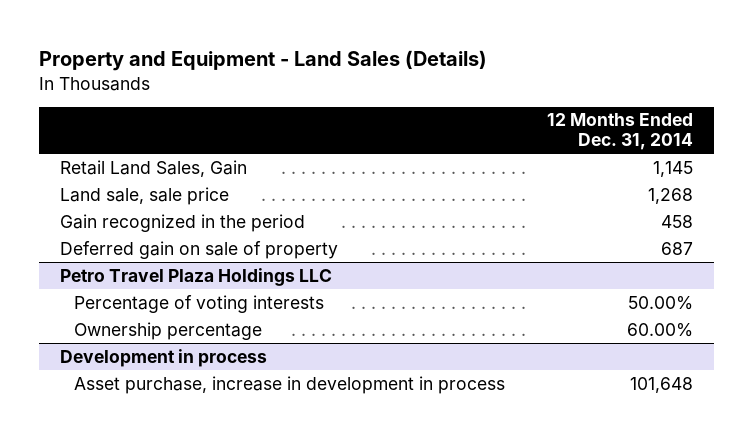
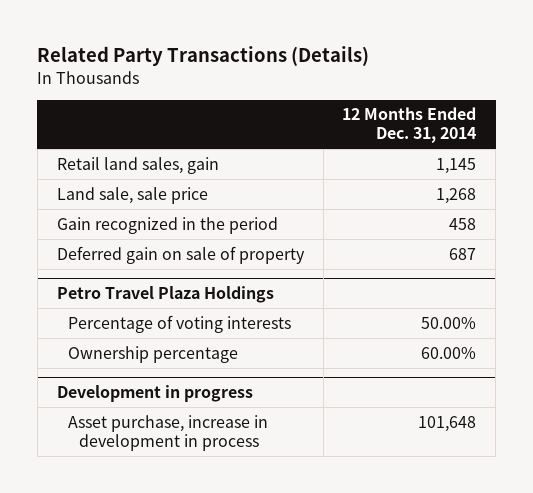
- Property and Equipment - Land Sales (Details)
+ Related Party Transactions (Details)
- Retail Land Sales, Gain | 1,145
+ Retail land sales, gain | 1,145
- Petro Travel Plaza Holdings LLC
+ Petro Travel Plaza Holdings
- Development in process
+ Development in progress

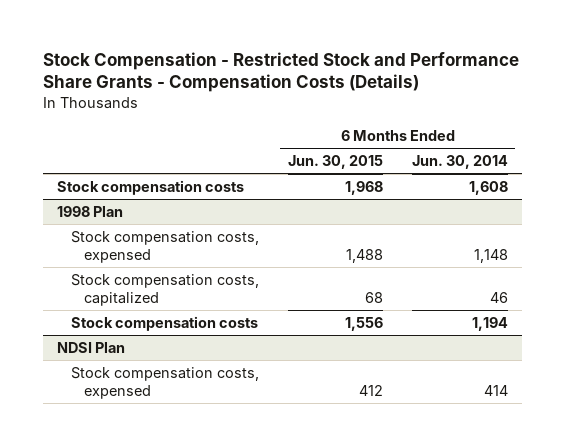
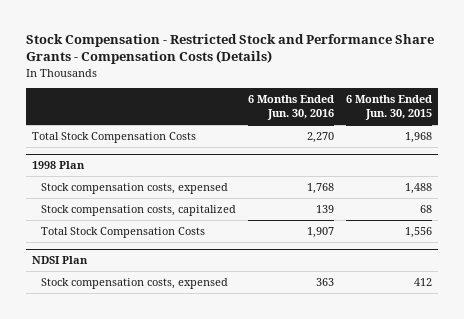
- | 6 Months Ended Jun. 30, 2015 | 6 Months Ended Jun. 30, 2014
+ | 6 Months Ended Jun. 30, 2016 | 6 Months Ended Jun. 30, 2015
- Stock compensation costs | 1,968 | 1,608
+ Total Stock Compensation Costs | 2,270 | 1,968
@ 1998 Plan
- Stock compensation costs | 1,556 | 1,194
+ Total Stock Compensation Costs | 1,907 | 1,556

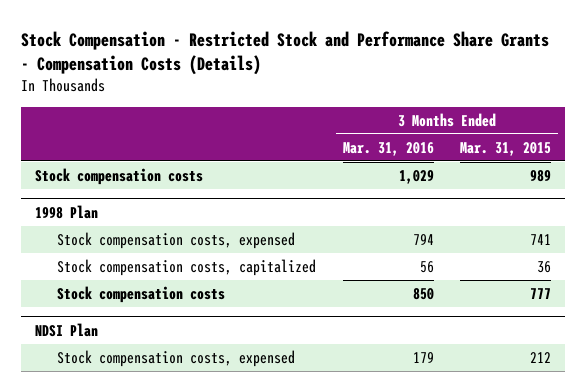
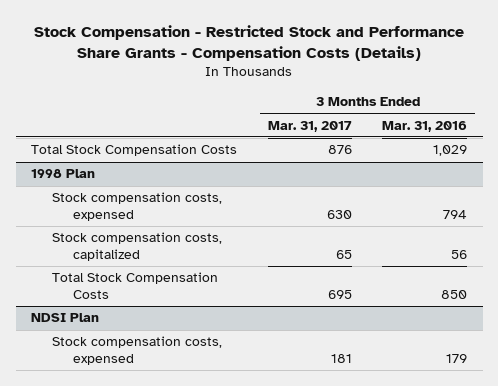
- | 3 Months Ended Mar. 31, 2016 | 3 Months Ended Mar. 31, 2015
+ | 3 Months Ended Mar. 31, 2017 | 3 Months Ended Mar. 31, 2016
- Stock compensation costs | 1,029 | 989
+ Total Stock Compensation Costs | 876 | 1,029
@ 1998 Plan
- Stock compensation costs | 850 | 777
+ Total Stock Compensation Costs | 695 | 850

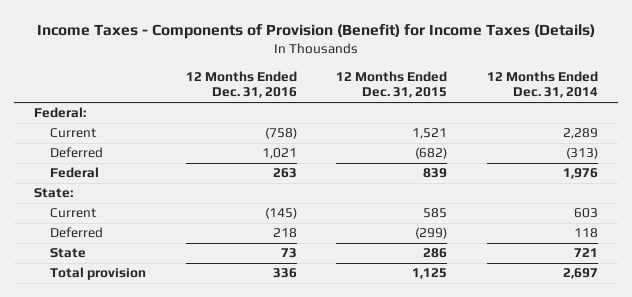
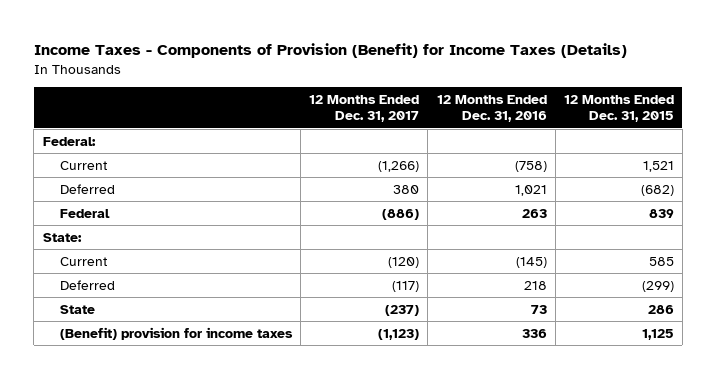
- | 12 Months Ended Dec. 31, 2016 | 12 Months Ended Dec. 31, 2015 | 12 Months Ended Dec. 31, 2014
+ | 12 Months Ended Dec. 31, 2017 | 12 Months Ended Dec. 31, 2016 | 12 Months Ended Dec. 31, 2015
- Total provision | 336 | 1,125 | 2,697
+ (Benefit) provision for income taxes | (1,123) | 336 | 1,125

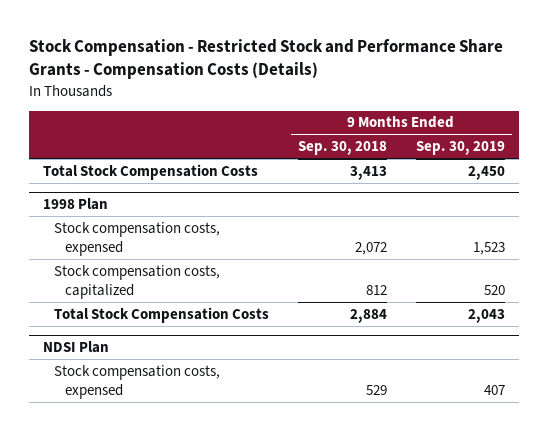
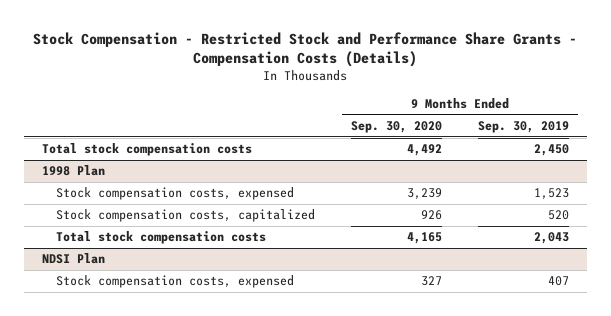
- | 9 Months Ended Sep. 30, 2018 | 9 Months Ended Sep. 30, 2019
+ | 9 Months Ended Sep. 30, 2020 | 9 Months Ended Sep. 30, 2019
- Total Stock Compensation Costs | 3,413 | 2,450
+ Total stock compensation costs | 4,492 | 2,450
@ 1998 Plan
- Total Stock Compensation Costs | 2,884 | 2,043
+ Total stock compensation costs | 4,165 | 2,043

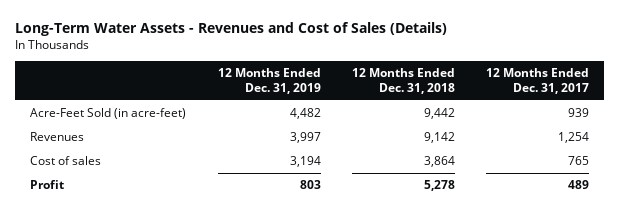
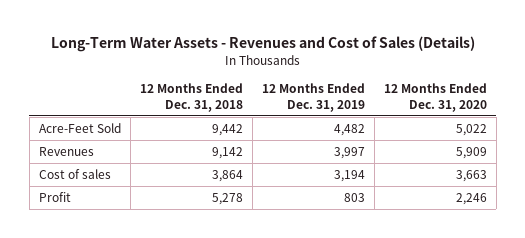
- | 12 Months Ended Dec. 31, 2019 | 12 Months Ended Dec. 31, 2018 | 12 Months Ended Dec. 31, 2017
+ | 12 Months Ended Dec. 31, 2018 | 12 Months Ended Dec. 31, 2019 | 12 Months Ended Dec. 31, 2020
- Acre-Feet Sold (in acre-feet) | 4,482 | 9,442 | 939
+ Acre-Feet Sold | 9,442 | 4,482 | 5,022

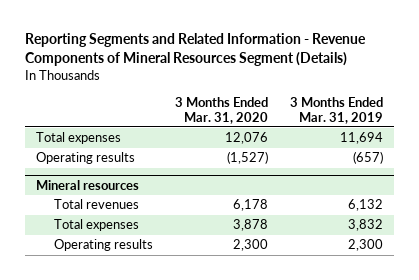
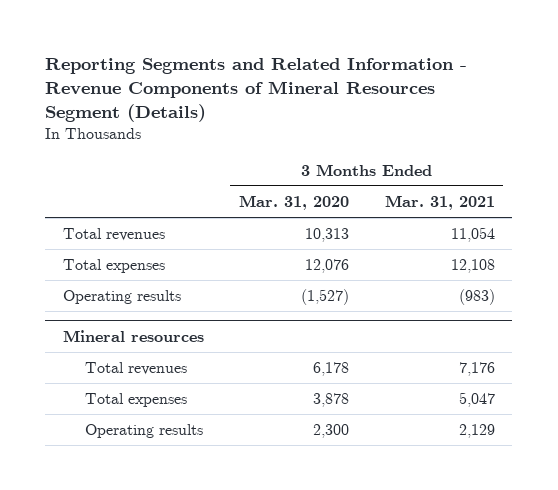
- | 3 Months Ended Mar. 31, 2020 | 3 Months Ended Mar. 31, 2019
+ | 3 Months Ended Mar. 31, 2020 | 3 Months Ended Mar. 31, 2021
+ Total revenues | 10,313 | 11,054

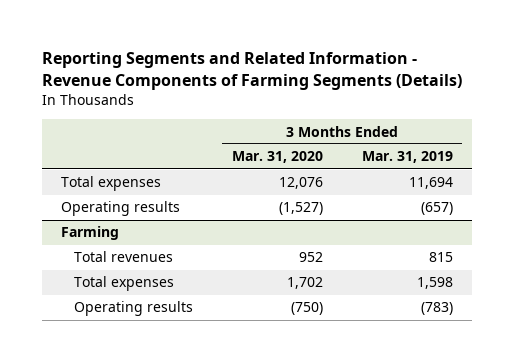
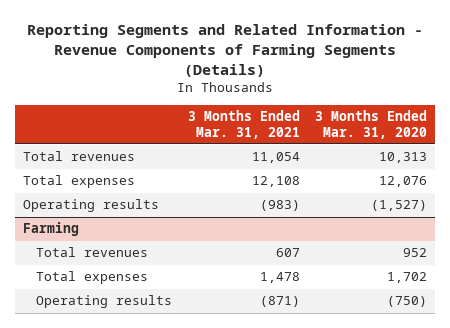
- | 3 Months Ended Mar. 31, 2020 | 3 Months Ended Mar. 31, 2019
+ | 3 Months Ended Mar. 31, 2021 | 3 Months Ended Mar. 31, 2020
+ Total revenues | 11,054 | 10,313

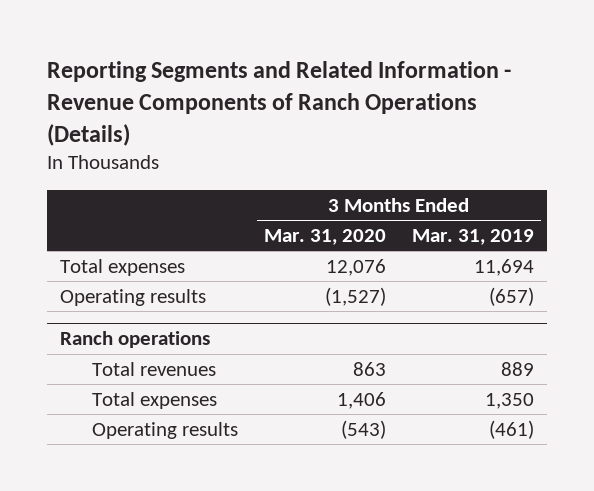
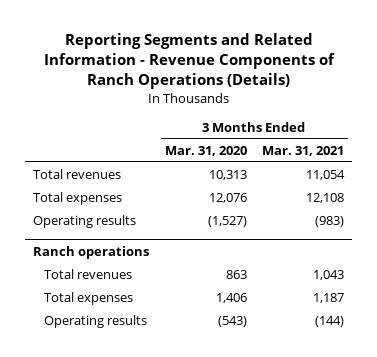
- | 3 Months Ended Mar. 31, 2020 | 3 Months Ended Mar. 31, 2019
+ | 3 Months Ended Mar. 31, 2020 | 3 Months Ended Mar. 31, 2021
+ Total revenues | 10,313 | 11,054

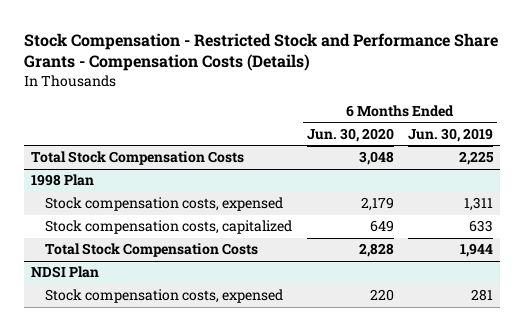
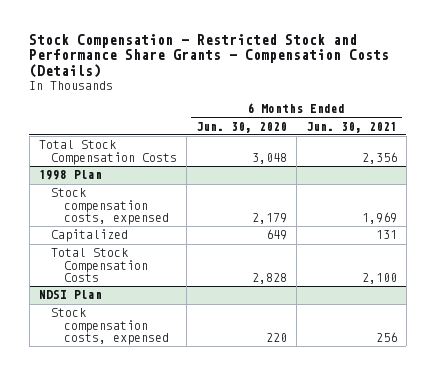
- | 6 Months Ended Jun. 30, 2020 | 6 Months Ended Jun. 30, 2019
+ | 6 Months Ended Jun. 30, 2020 | 6 Months Ended Jun. 30, 2021
@ 1998 Plan
- Stock compensation costs, capitalized | 649 | 633
+ Capitalized | 649 | 131

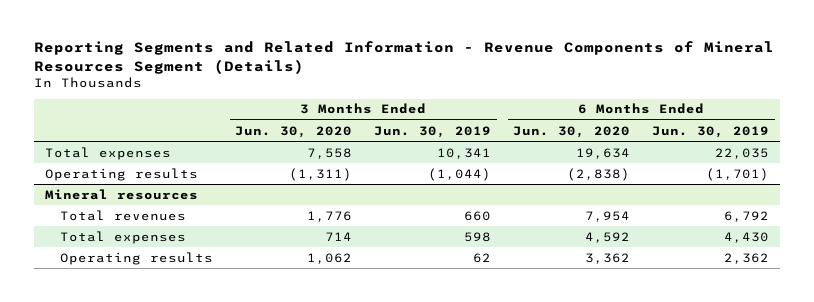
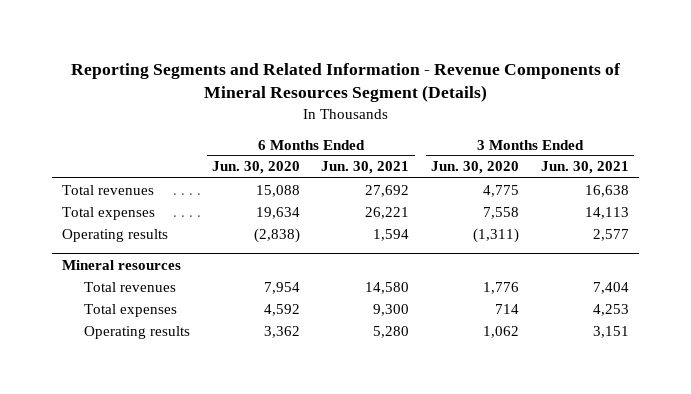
- | 3 Months Ended Jun. 30, 2020 | 3 Months Ended Jun. 30, 2019 | 6 Months Ended Jun. 30, 2020 | 6 Months Ended Jun. 30, 2019
+ | 6 Months Ended Jun. 30, 2020 | 6 Months Ended Jun. 30, 2021 | 3 Months Ended Jun. 30, 2020 | 3 Months Ended Jun. 30, 2021
+ Total revenues | 15,088 | 27,692 | 4,775 | 16,638

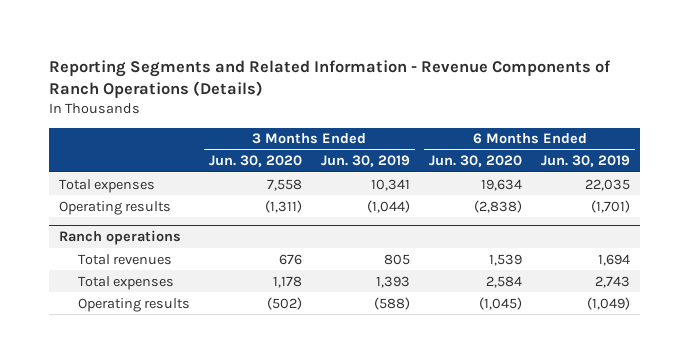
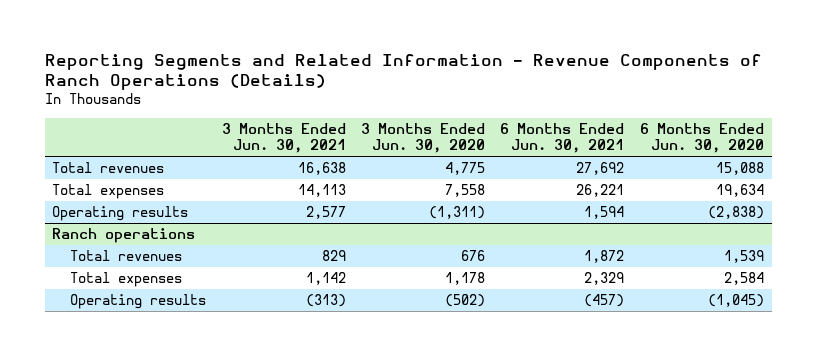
- | 3 Months Ended Jun. 30, 2020 | 3 Months Ended Jun. 30, 2019 | 6 Months Ended Jun. 30, 2020 | 6 Months Ended Jun. 30, 2019
+ | 3 Months Ended Jun. 30, 2021 | 3 Months Ended Jun. 30, 2020 | 6 Months Ended Jun. 30, 2021 | 6 Months Ended Jun. 30, 2020
+ Total revenues | 16,638 | 4,775 | 27,692 | 15,088

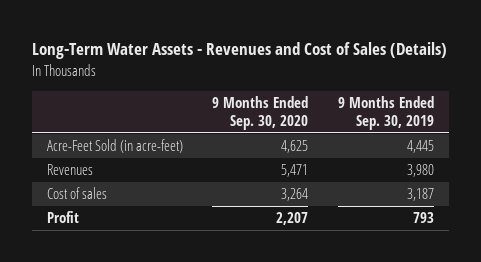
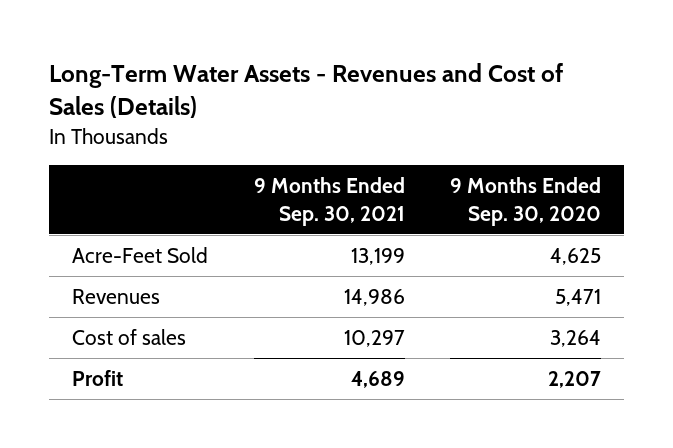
- | 9 Months Ended Sep. 30, 2020 | 9 Months Ended Sep. 30, 2019
+ | 9 Months Ended Sep. 30, 2021 | 9 Months Ended Sep. 30, 2020
- Acre-Feet Sold (in acre-feet) | 4,625 | 4,445
+ Acre-Feet Sold | 13,199 | 4,625

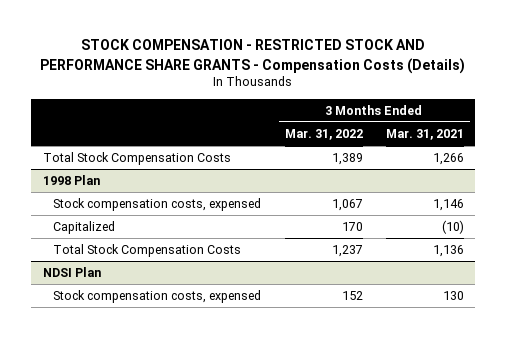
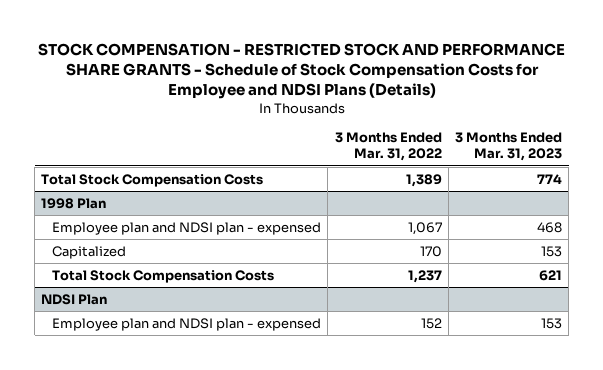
- STOCK COMPENSATION - RESTRICTED STOCK AND PERFORMANCE SHARE GRANTS - Compensation Costs (Details)
+ STOCK COMPENSATION - RESTRICTED STOCK AND PERFORMANCE SHARE GRANTS - Schedule of Stock Compensation Costs for Employee and NDSI Plans (Details)
- | 3 Months Ended Mar. 31, 2022 | 3 Months Ended Mar. 31, 2021
+ | 3 Months Ended Mar. 31, 2022 | 3 Months Ended Mar. 31, 2023
@ 1998 Plan
- Stock compensation costs, expensed | 1,067 | 1,146
+ Employee plan and NDSI plan - expensed | 1,067 | 468
@ NDSI Plan
- Stock compensation costs, expensed | 152 | 130
+ Employee plan and NDSI plan - expensed | 152 | 153

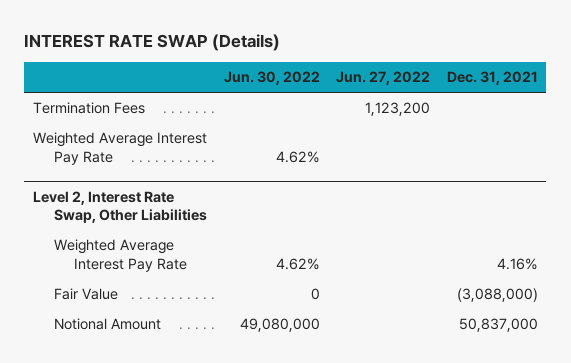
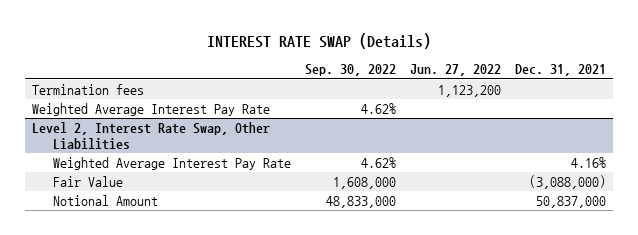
- | Jun. 30, 2022 | Jun. 27, 2022 | Dec. 31, 2021
+ | Sep. 30, 2022 | Jun. 27, 2022 | Dec. 31, 2021
- Termination Fees | | 1,123,200 |
+ Termination fees | | 1,123,200 |

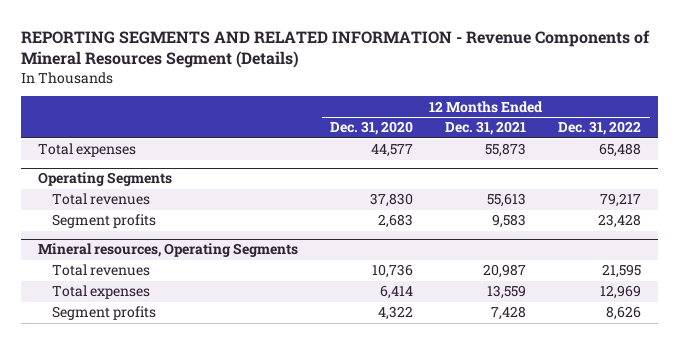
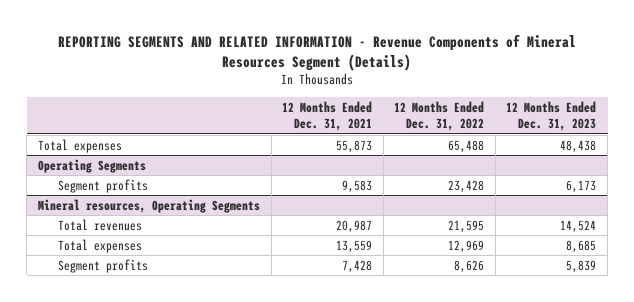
- | 12 Months Ended Dec. 31, 2020 | 12 Months Ended Dec. 31, 2021 | 12 Months Ended Dec. 31, 2022
+ | 12 Months Ended Dec. 31, 2021 | 12 Months Ended Dec. 31, 2022 | 12 Months Ended Dec. 31, 2023
@ Operating Segments
- Total revenues | 37,830 | 55,613 | 79,217

